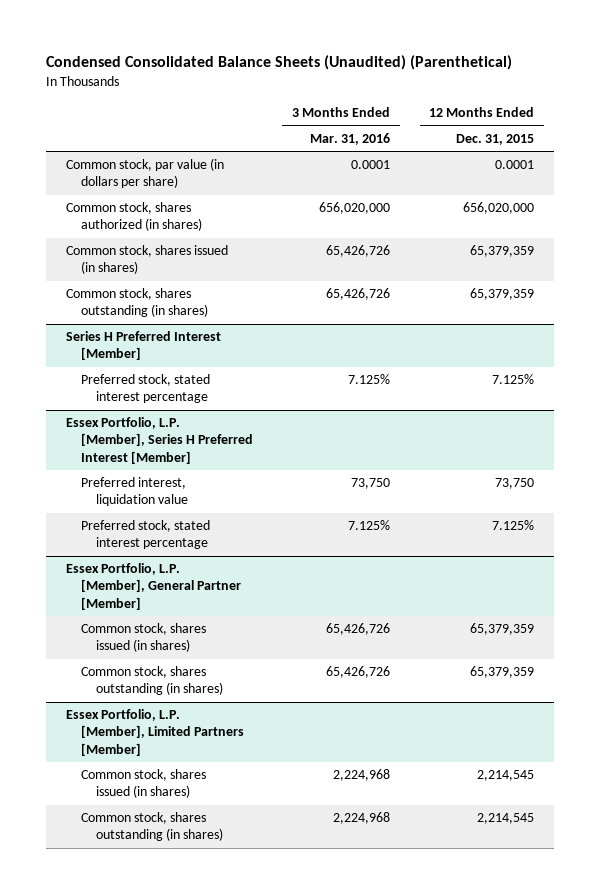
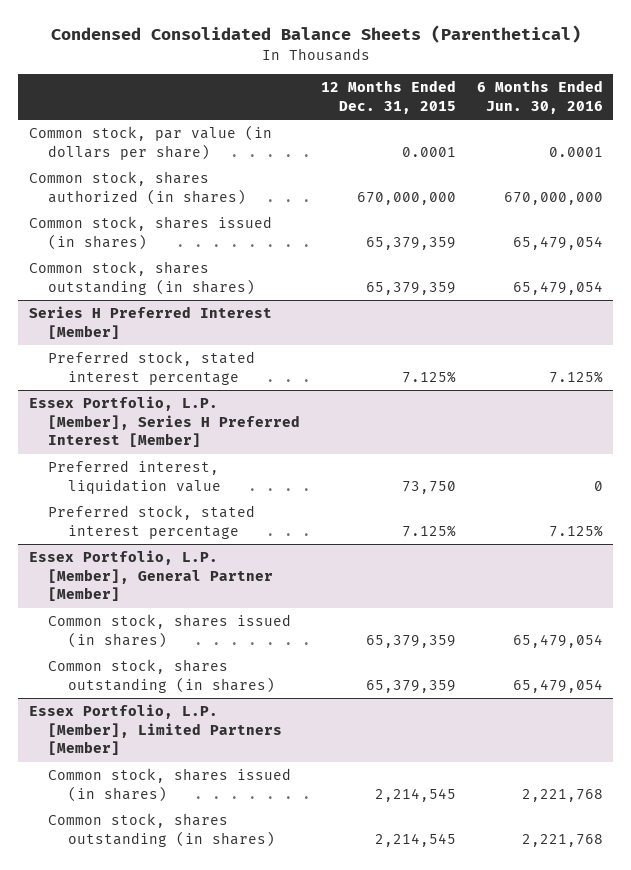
- Condensed Consolidated Balance Sheets (Unaudited) (Parenthetical)
+ Condensed Consolidated Balance Sheets (Parenthetical)
- | 3 Months Ended Mar. 31, 2016 | 12 Months Ended Dec. 31, 2015
+ | 12 Months Ended Dec. 31, 2015 | 6 Months Ended Jun. 30, 2016
- Common stock, shares authorized (in shares) | 656,020,000 | 656,020,000
+ Common stock, shares authorized (in shares) | 670,000,000 | 670,000,000

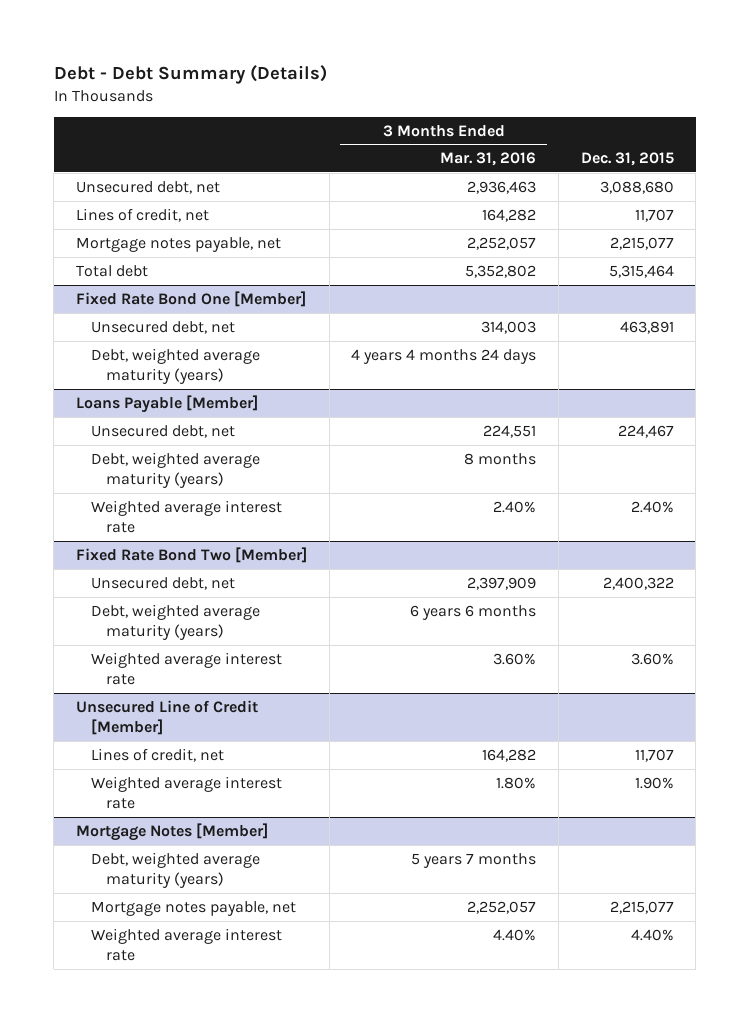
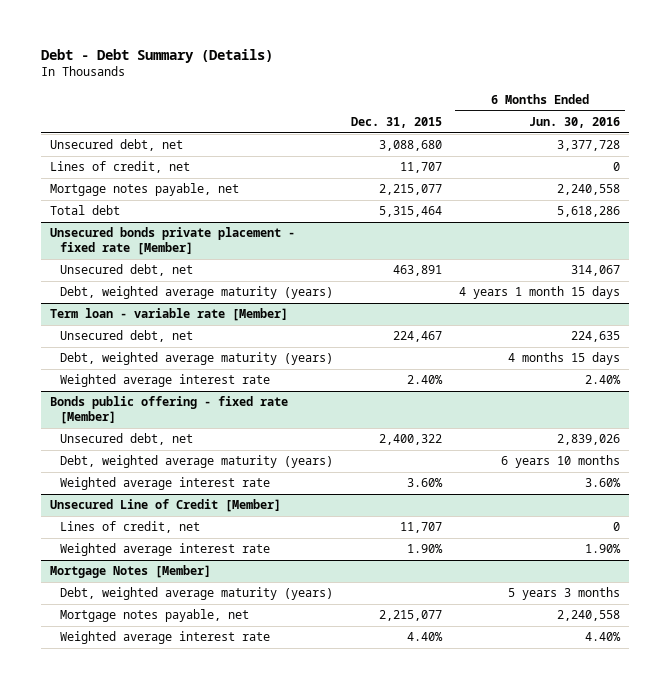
- | 3 Months Ended Mar. 31, 2016 | Dec. 31, 2015
+ | Dec. 31, 2015 | 6 Months Ended Jun. 30, 2016
- Fixed Rate Bond One [Member]
+ Unsecured bonds private placement - fixed rate [Member]
- Loans Payable [Member]
+ Term loan - variable rate [Member]
- Fixed Rate Bond Two [Member]
+ Bonds public offering - fixed rate [Member]

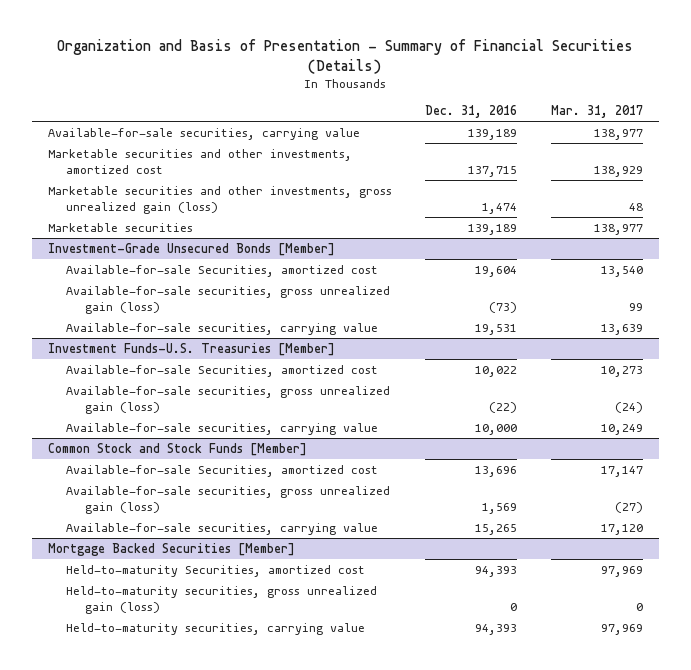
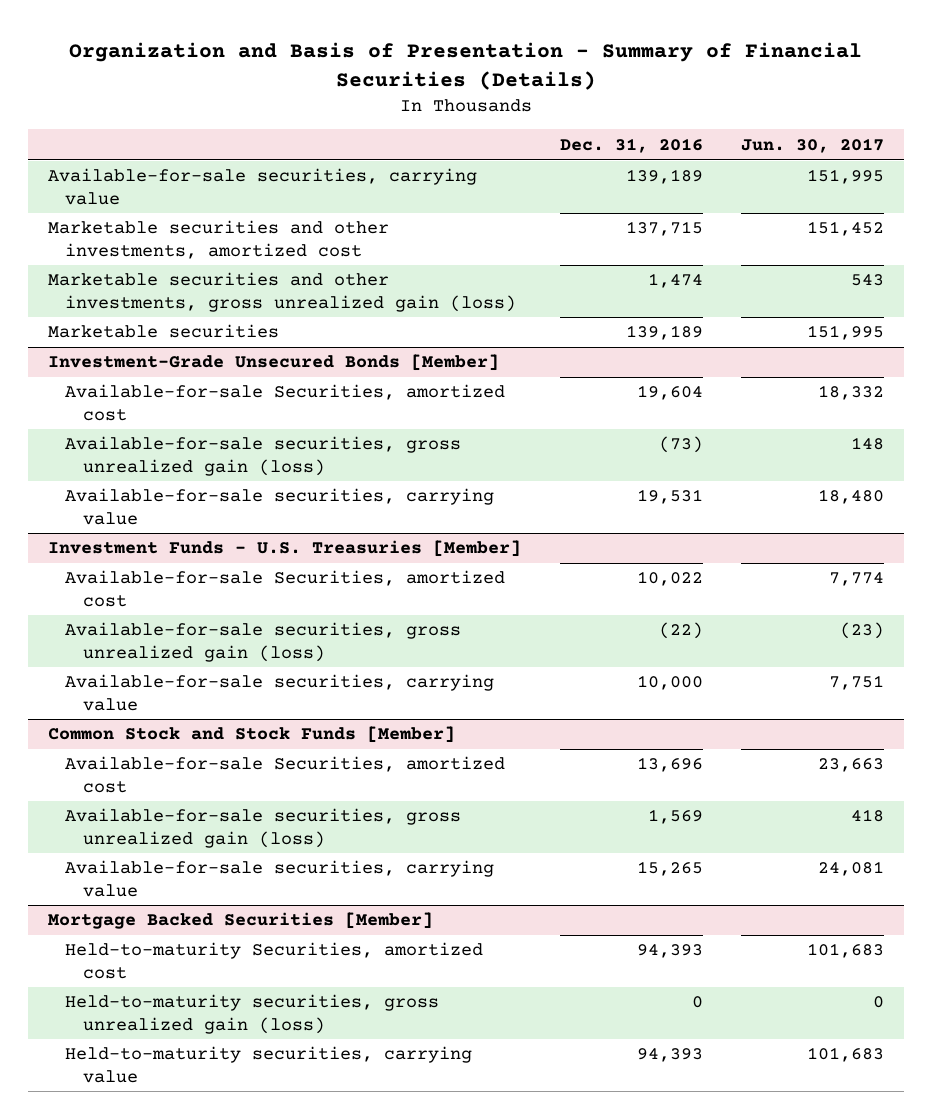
- | Dec. 31, 2016 | Mar. 31, 2017
+ | Dec. 31, 2016 | Jun. 30, 2017
- Investment Funds-U.S. Treasuries [Member]
+ Investment Funds - U.S. Treasuries [Member]

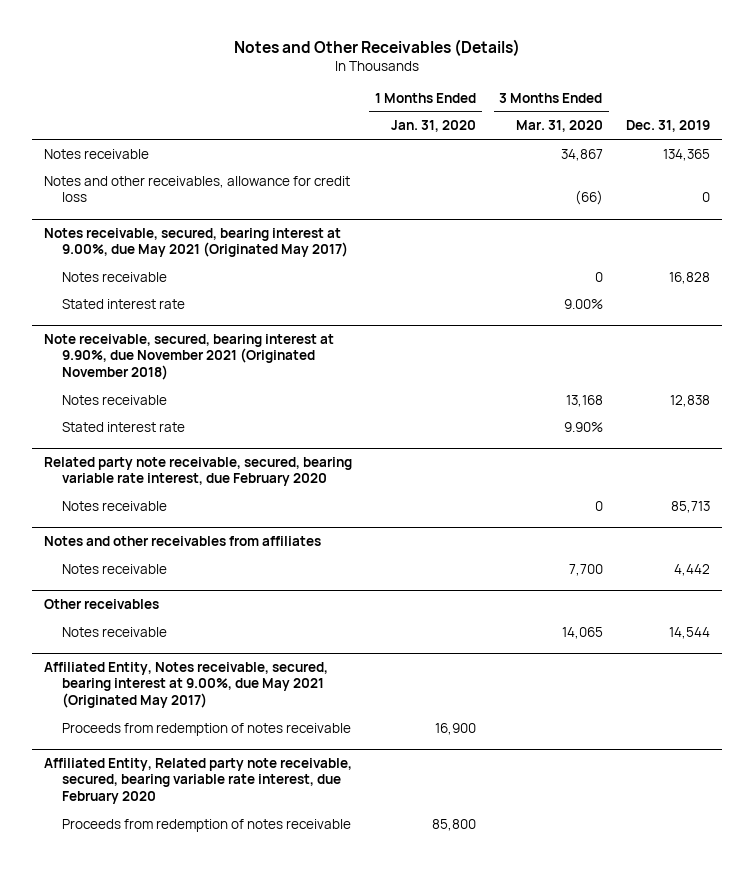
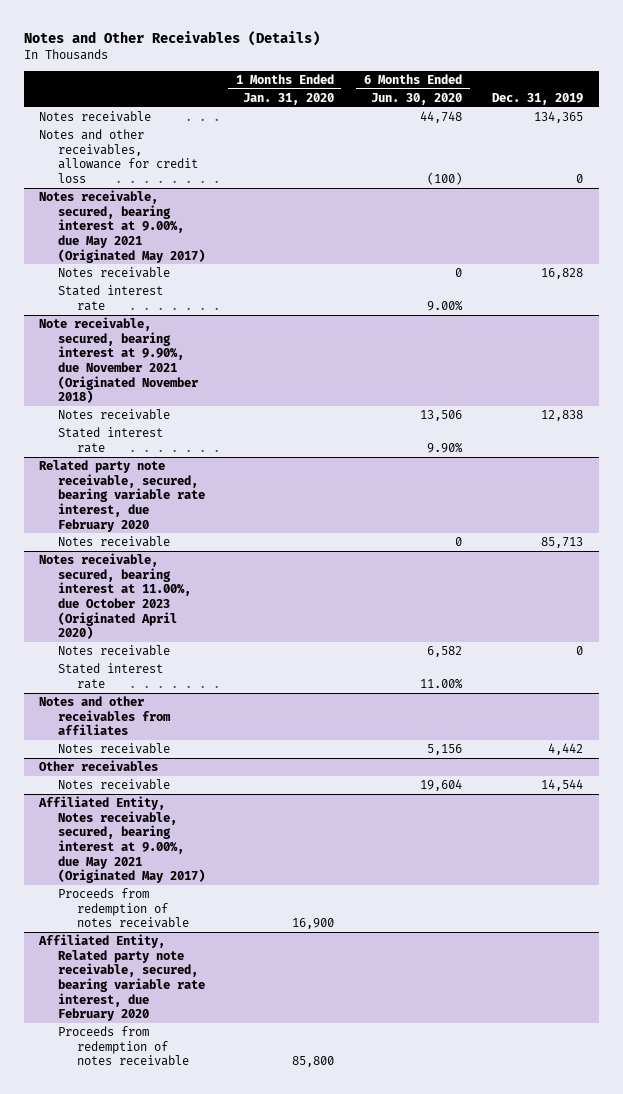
- | 1 Months Ended Jan. 31, 2020 | 3 Months Ended Mar. 31, 2020 | Dec. 31, 2019
+ | 1 Months Ended Jan. 31, 2020 | 6 Months Ended Jun. 30, 2020 | Dec. 31, 2019
+ Notes receivable, secured, bearing interest at 11.00%, due October 2023 (Originated April 2020)
+ Notes receivable | | 6,582 | 0
+ Stated interest rate | | 11.00% |

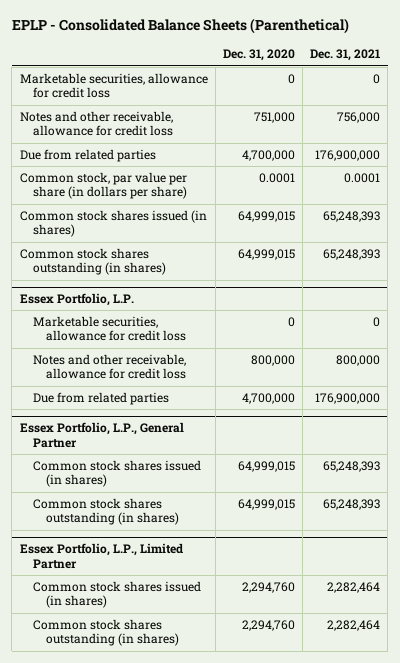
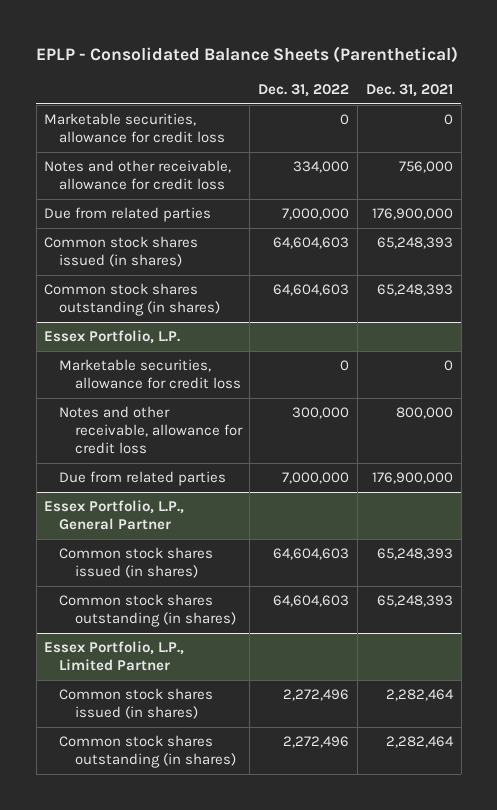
- | Dec. 31, 2020 | Dec. 31, 2021
+ | Dec. 31, 2022 | Dec. 31, 2021
- Common stock, par value per share (in dollars per share) | 0.0001 | 0.0001

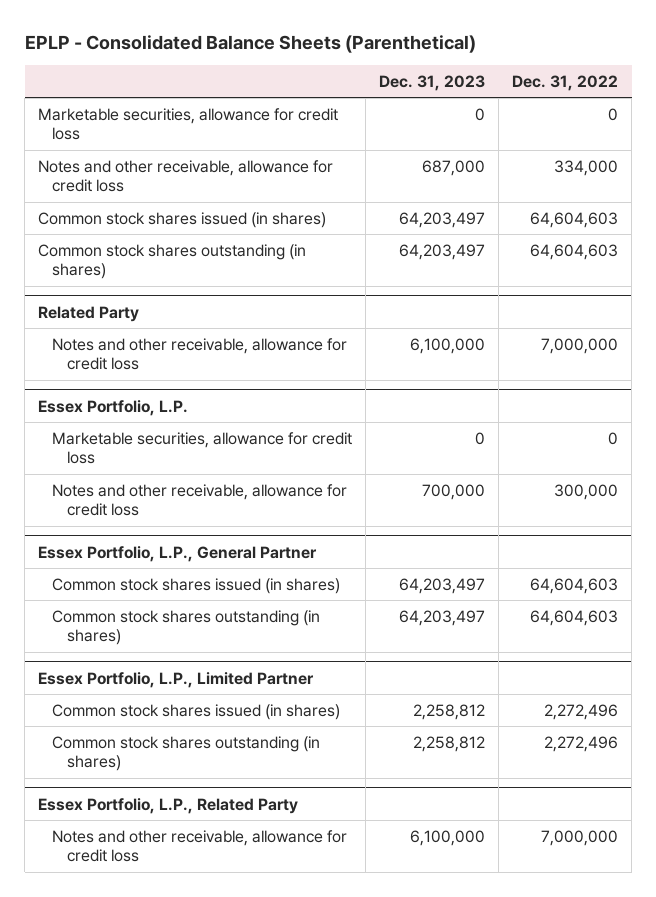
- | Dec. 31, 2022 | Dec. 31, 2021
+ | Dec. 31, 2023 | Dec. 31, 2022
- Due from related parties | 7,000,000 | 176,900,000
+ Related Party
+ Notes and other receivable, allowance for credit loss | 6,100,000 | 7,000,000
@ Essex Portfolio, L.P.
- Due from related parties | 7,000,000 | 176,900,000
+ Essex Portfolio, L.P., Related Party
+ Notes and other receivable, allowance for credit loss | 6,100,000 | 7,000,000

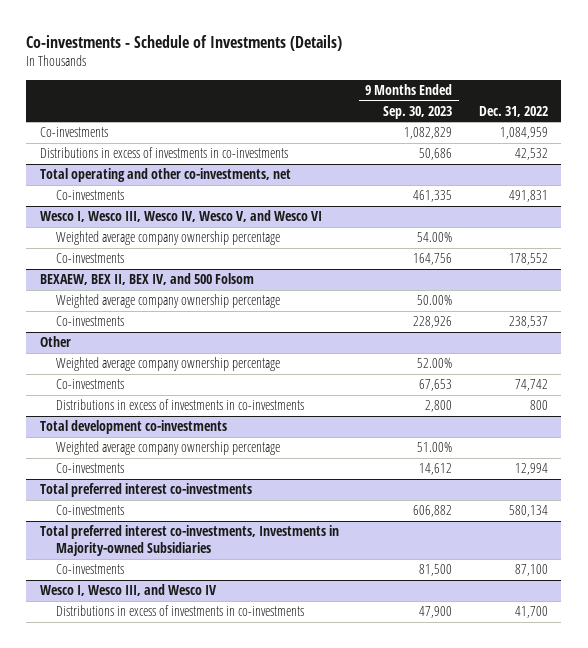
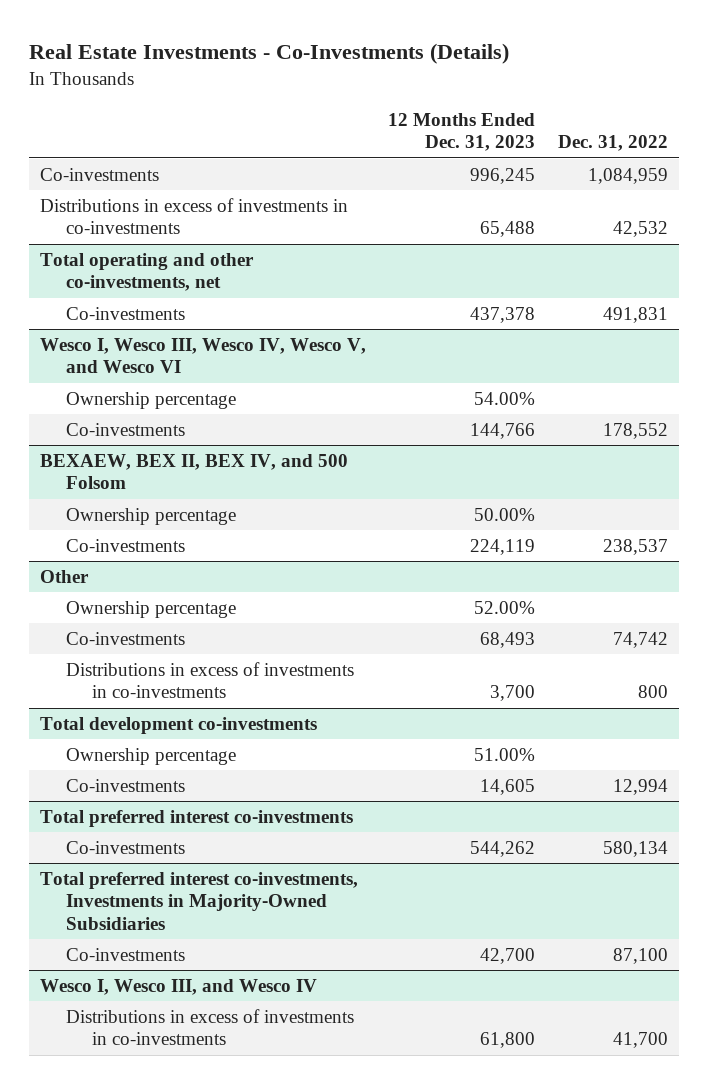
- Co-investments - Schedule of Investments (Details)
+ Real Estate Investments - Co-Investments (Details)
- | 9 Months Ended Sep. 30, 2023 | Dec. 31, 2022
+ | 12 Months Ended Dec. 31, 2023 | Dec. 31, 2022
@ Wesco I, Wesco III, Wesco IV, Wesco V, and Wesco VI
- Weighted average company ownership percentage | 54.00% |
+ Ownership percentage | 54.00% |
@ BEXAEW, BEX II, BEX IV, and 500 Folsom
- Weighted average company ownership percentage | 50.00% |
+ Ownership percentage | 50.00% |
@ Other
- Weighted average company ownership percentage | 52.00% |
+ Ownership percentage | 52.00% |
@ Total development co-investments
- Weighted average company ownership percentage | 51.00% |
+ Ownership percentage | 51.00% |
- Total preferred interest co-investments, Investments in Majority-owned Subsidiaries
+ Total preferred interest co-investments, Investments in Majority-Owned Subsidiaries

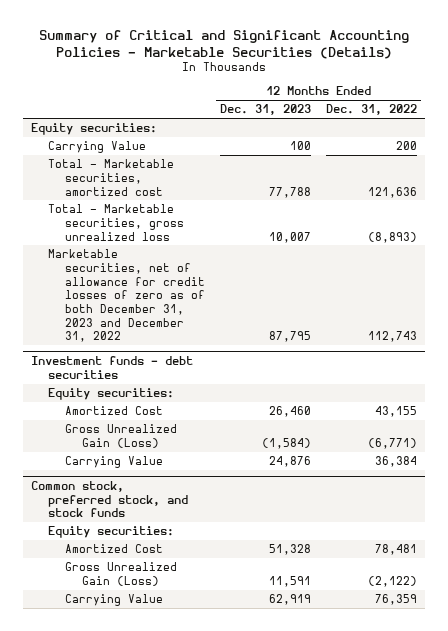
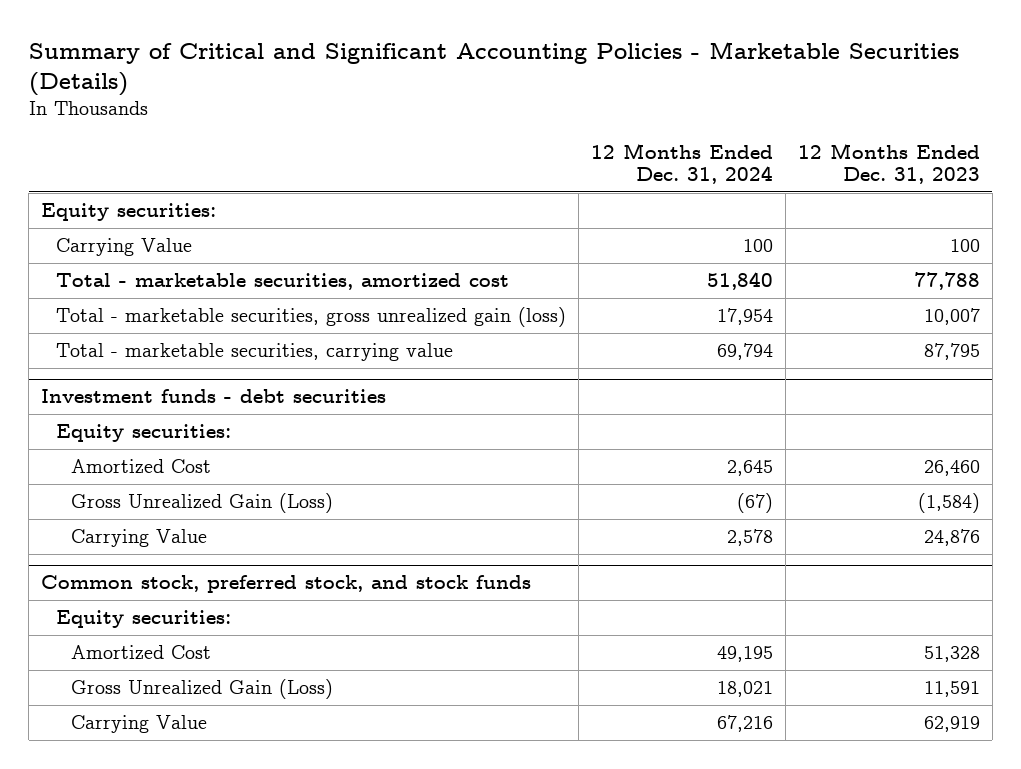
- | 12 Months Ended Dec. 31, 2023 | 12 Months Ended Dec. 31, 2022
+ | 12 Months Ended Dec. 31, 2024 | 12 Months Ended Dec. 31, 2023
- Total - Marketable securities, amortized cost | 77,788 | 121,636
- Total - Marketable securities, gross unrealized loss | 10,007 | (8,893)
- Marketable securities, net of allowance for credit losses of zero as of both December 31, 2023 and December 31, 2022 | 87,795 | 112,743
+ Total - marketable securities, amortized cost | 51,840 | 77,788
+ Total - marketable securities, gross unrealized gain (loss) | 17,954 | 10,007
+ Total - marketable securities, carrying value | 69,794 | 87,795

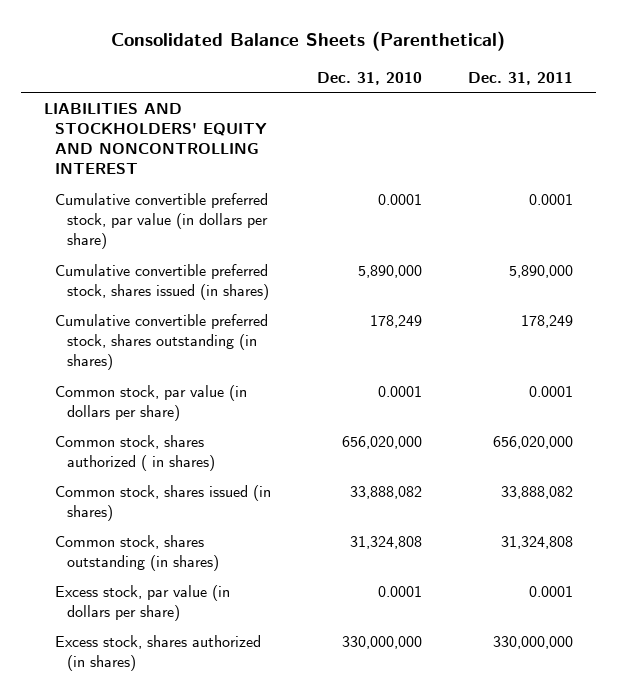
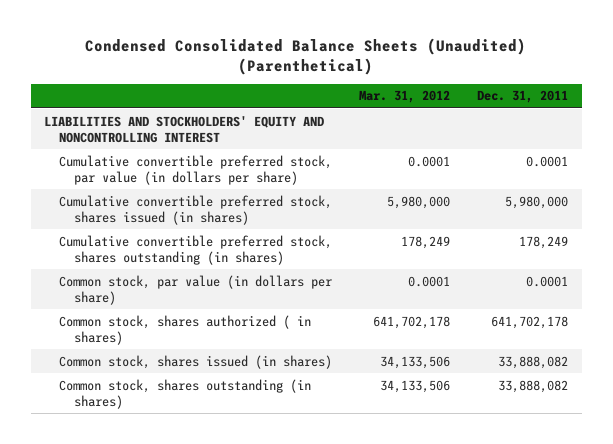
- Consolidated Balance Sheets (Parenthetical)
+ Condensed Consolidated Balance Sheets (Unaudited) (Parenthetical)
- | Dec. 31, 2010 | Dec. 31, 2011
+ | Mar. 31, 2012 | Dec. 31, 2011
- Cumulative convertible preferred stock, shares issued (in shares) | 5,890,000 | 5,890,000
+ Cumulative convertible preferred stock, shares issued (in shares) | 5,980,000 | 5,980,000
- Common stock, shares authorized ( in shares) | 656,020,000 | 656,020,000
+ Common stock, shares authorized ( in shares) | 641,702,178 | 641,702,178
- Common stock, shares outstanding (in shares) | 31,324,808 | 31,324,808
- Excess stock, par value (in dollars per share) | 0.0001 | 0.0001
- Excess stock, shares authorized (in shares) | 330,000,000 | 330,000,000
+ Common stock, shares outstanding (in shares) | 34,133,506 | 33,888,082

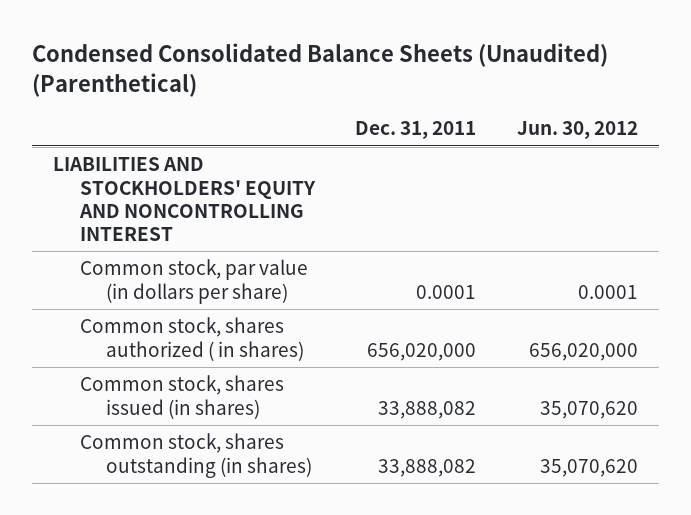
- | Mar. 31, 2012 | Dec. 31, 2011
+ | Dec. 31, 2011 | Jun. 30, 2012
- Cumulative convertible preferred stock, par value (in dollars per share) | 0.0001 | 0.0001
- Cumulative convertible preferred stock, shares issued (in shares) | 5,980,000 | 5,980,000
- Cumulative convertible preferred stock, shares outstanding (in shares) | 178,249 | 178,249
- Common stock, shares authorized ( in shares) | 641,702,178 | 641,702,178
+ Common stock, shares authorized ( in shares) | 656,020,000 | 656,020,000

